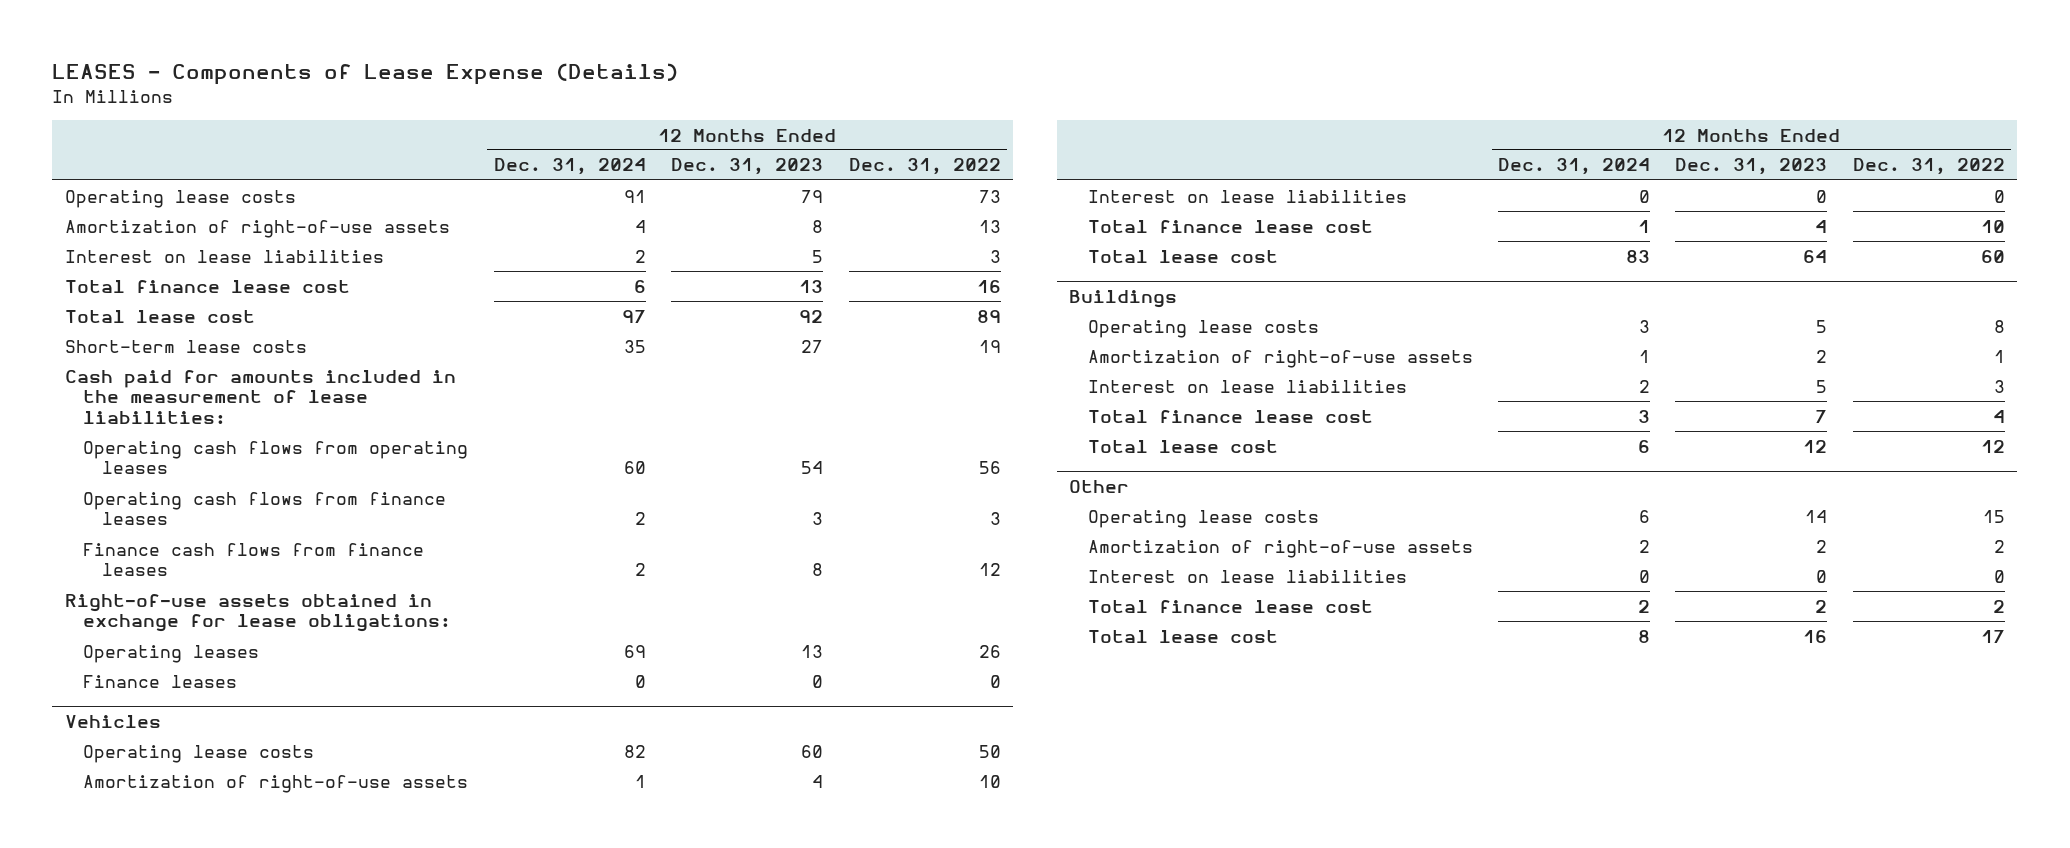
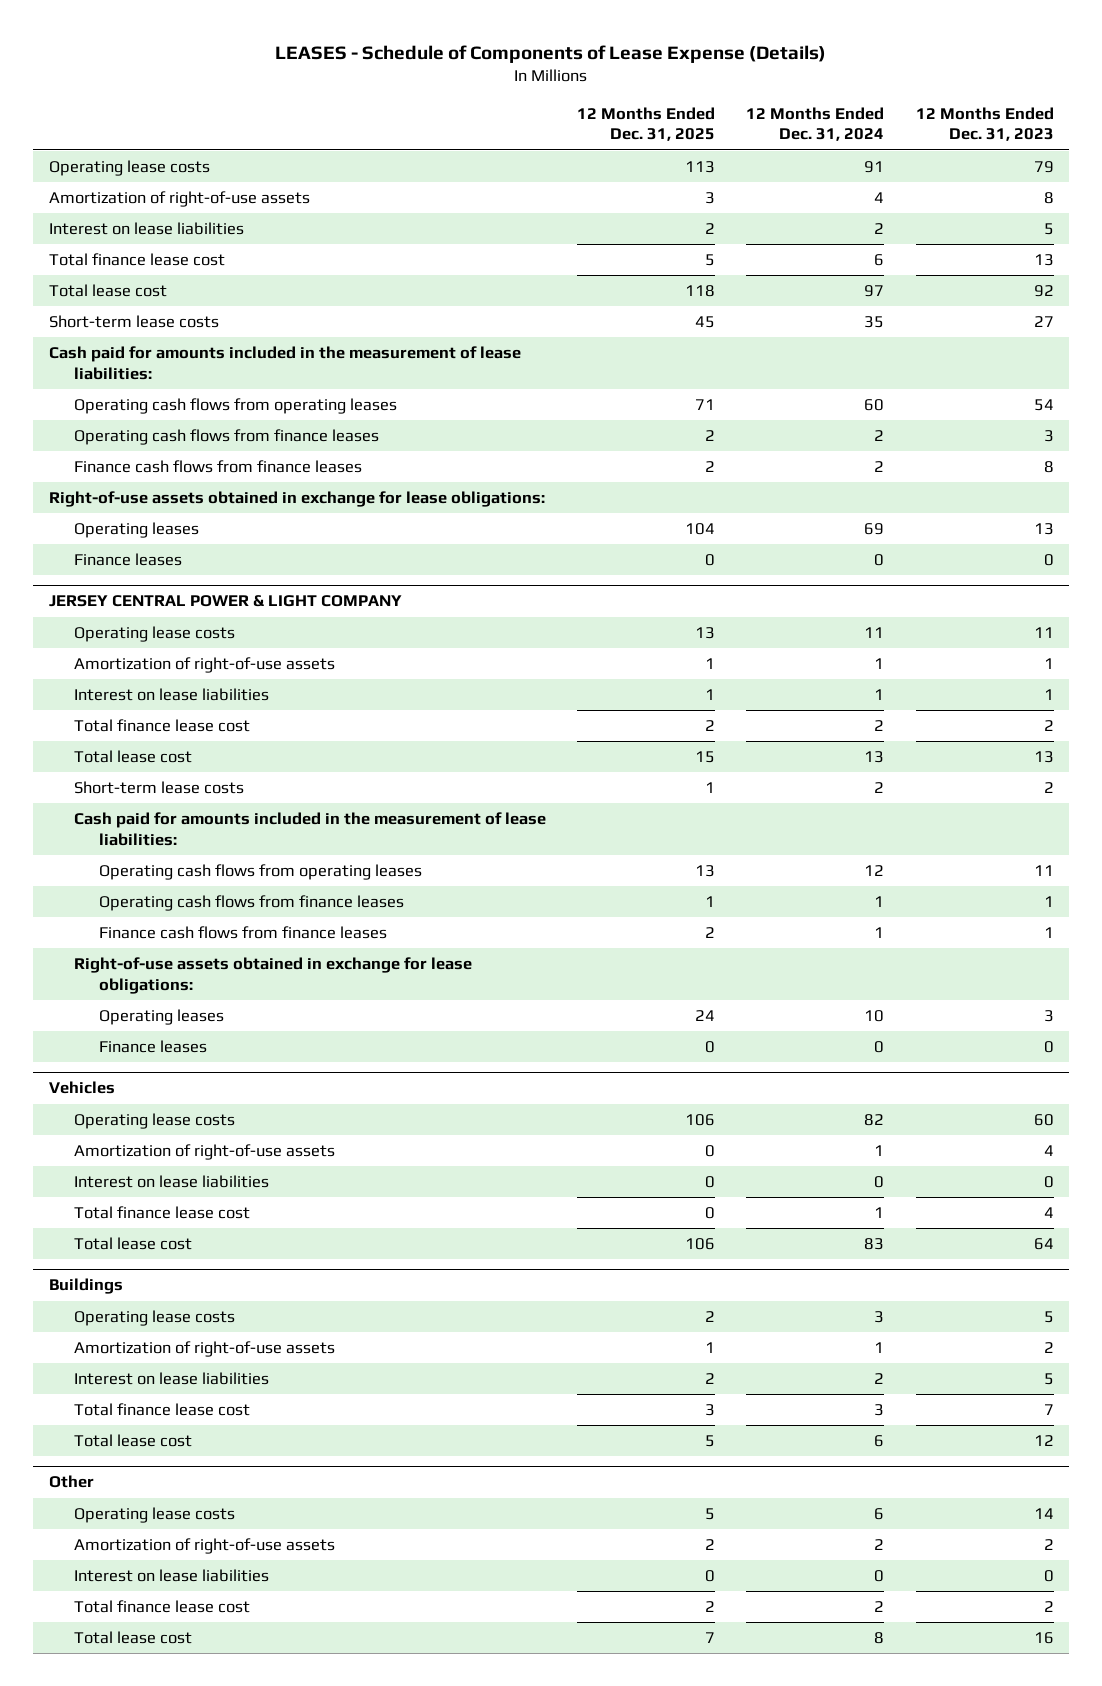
- LEASES - Components of Lease Expense (Details)
+ LEASES - Schedule of Components of Lease Expense (Details)
- | 12 Months Ended Dec. 31, 2024 | 12 Months Ended Dec. 31, 2023 | 12 Months Ended Dec. 31, 2022
+ | 12 Months Ended Dec. 31, 2025 | 12 Months Ended Dec. 31, 2024 | 12 Months Ended Dec. 31, 2023
+ JERSEY CENTRAL POWER & LIGHT COMPANY
+ Operating lease costs | 13 | 11 | 11
+ Amortization of right-of-use assets | 1 | 1 | 1
+ Interest on lease liabilities | 1 | 1 | 1
+ Total finance lease cost | 2 | 2 | 2
+ Total lease cost | 15 | 13 | 13
+ Short-term lease costs | 1 | 2 | 2
+ Cash paid for amounts included in the measurement of lease liabilities:
+ Operating cash flows from operating leases | 13 | 12 | 11
+ Operating cash flows from finance leases | 1 | 1 | 1
+ Finance cash flows from finance leases | 2 | 1 | 1
+ Right-of-use assets obtained in exchange for lease obligations:
+ Operating leases | 24 | 10 | 3
+ Finance leases | 0 | 0 | 0

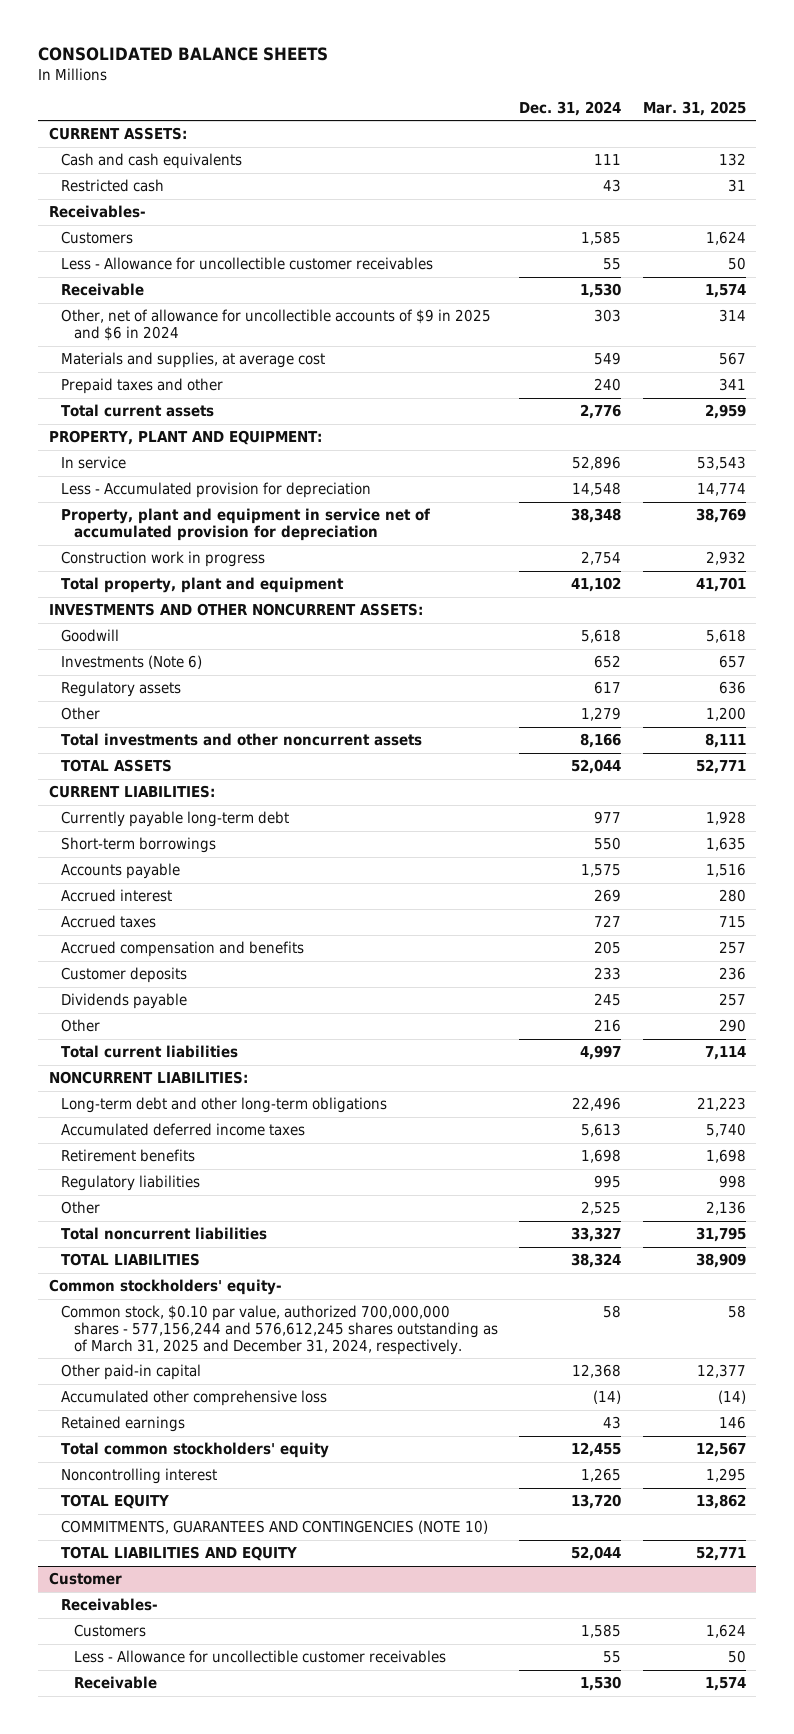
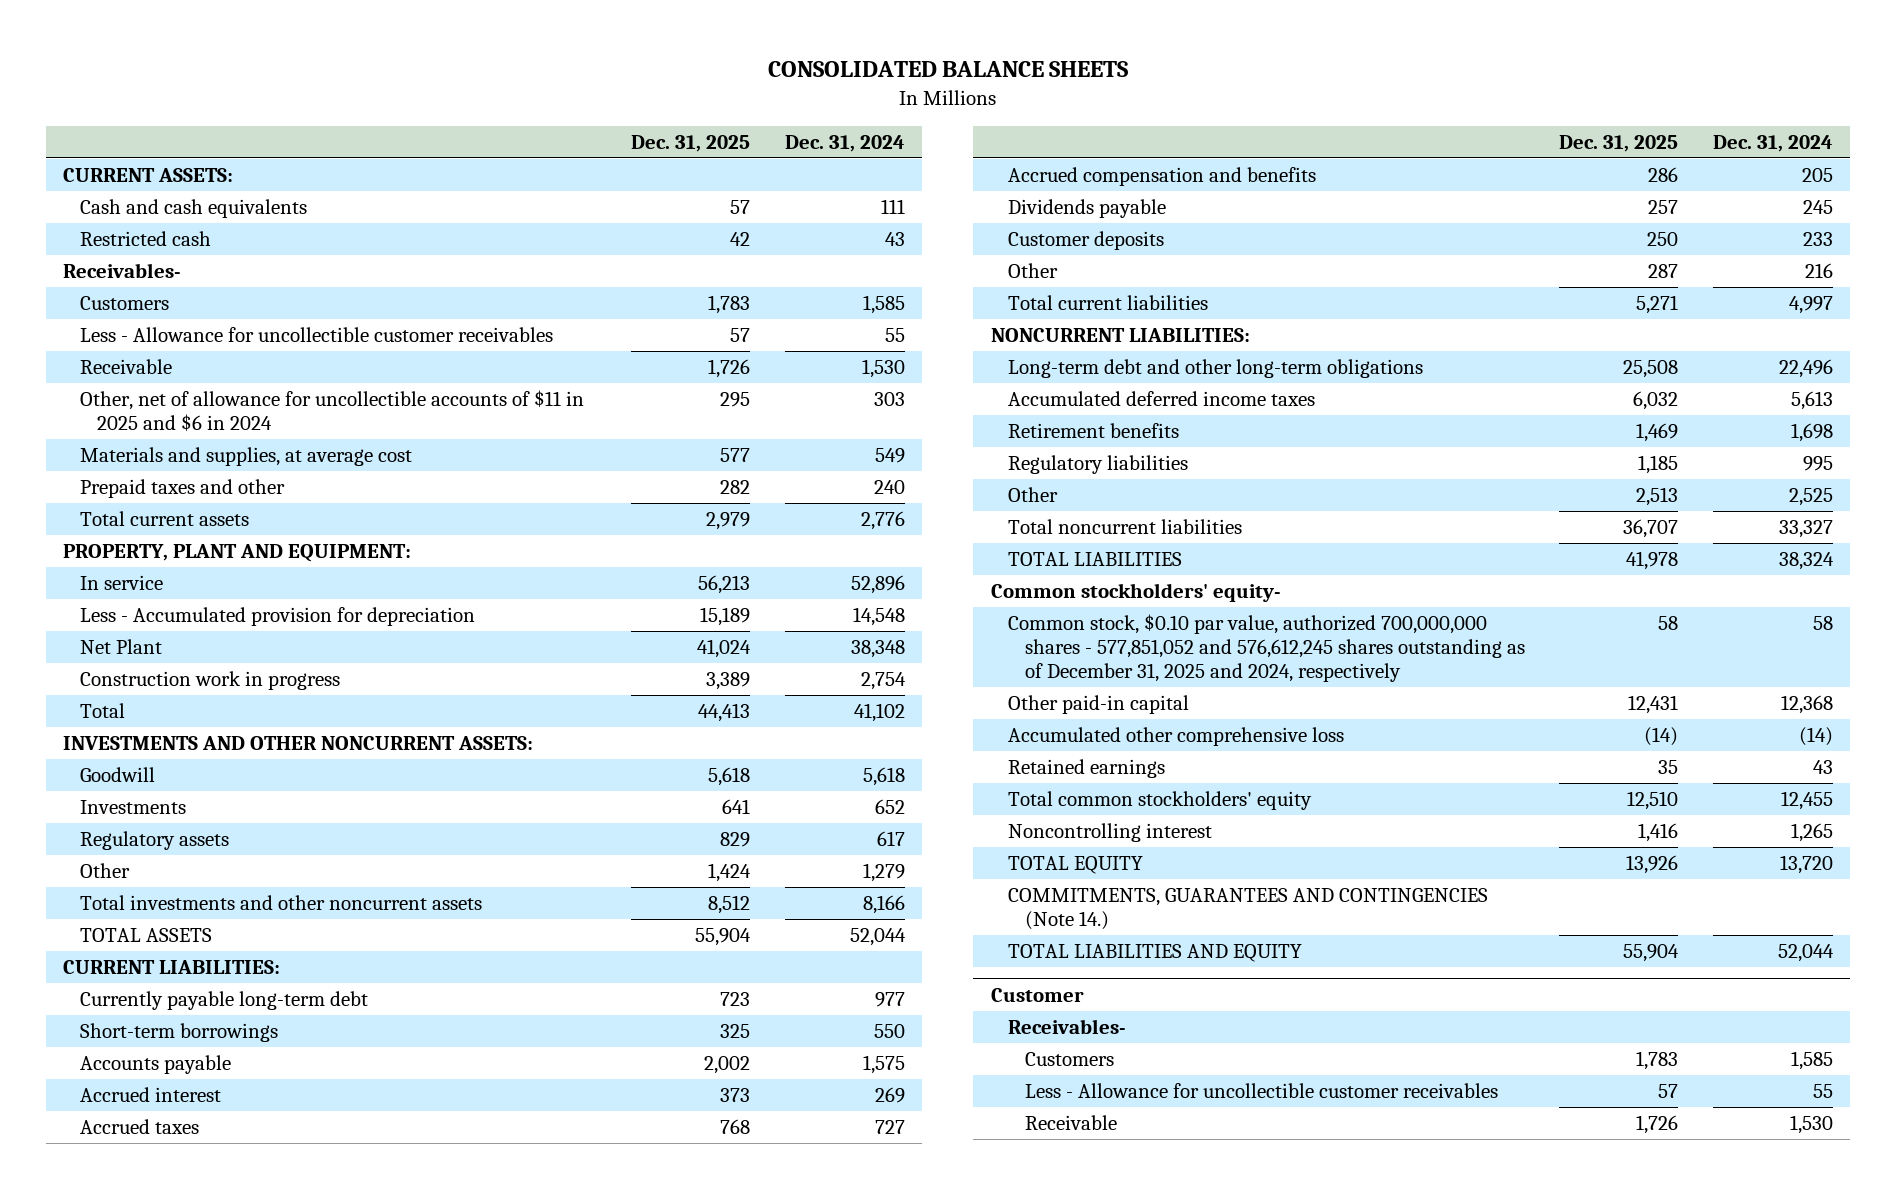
- | Dec. 31, 2024 | Mar. 31, 2025
+ | Dec. 31, 2025 | Dec. 31, 2024
- Other, net of allowance for uncollectible accounts of $9 in 2025 and $6 in 2024 | 303 | 314
+ Other, net of allowance for uncollectible accounts of $11 in 2025 and $6 in 2024 | 295 | 303
- Property, plant and equipment in service net of accumulated provision for depreciation | 38,348 | 38,769
+ Net Plant | 41,024 | 38,348
- Total property, plant and equipment | 41,102 | 41,701
+ Total | 44,413 | 41,102
- Investments (Note 6) | 652 | 657
+ Investments | 641 | 652
moved down: Customer deposits | 250 | 233
- Common stock, $0.10 par value, authorized 700,000,000 shares - 577,156,244 and 576,612,245 shares outstanding as of March 31, 2025 and December 31, 2024, respectively. | 58 | 58
+ Common stock, $0.10 par value, authorized 700,000,000 shares - 577,851,052 and 576,612,245 shares outstanding as of December 31, 2025 and 2024, respectively | 58 | 58
- COMMITMENTS, GUARANTEES AND CONTINGENCIES (NOTE 10)
+ COMMITMENTS, GUARANTEES AND CONTINGENCIES (Note 14.)

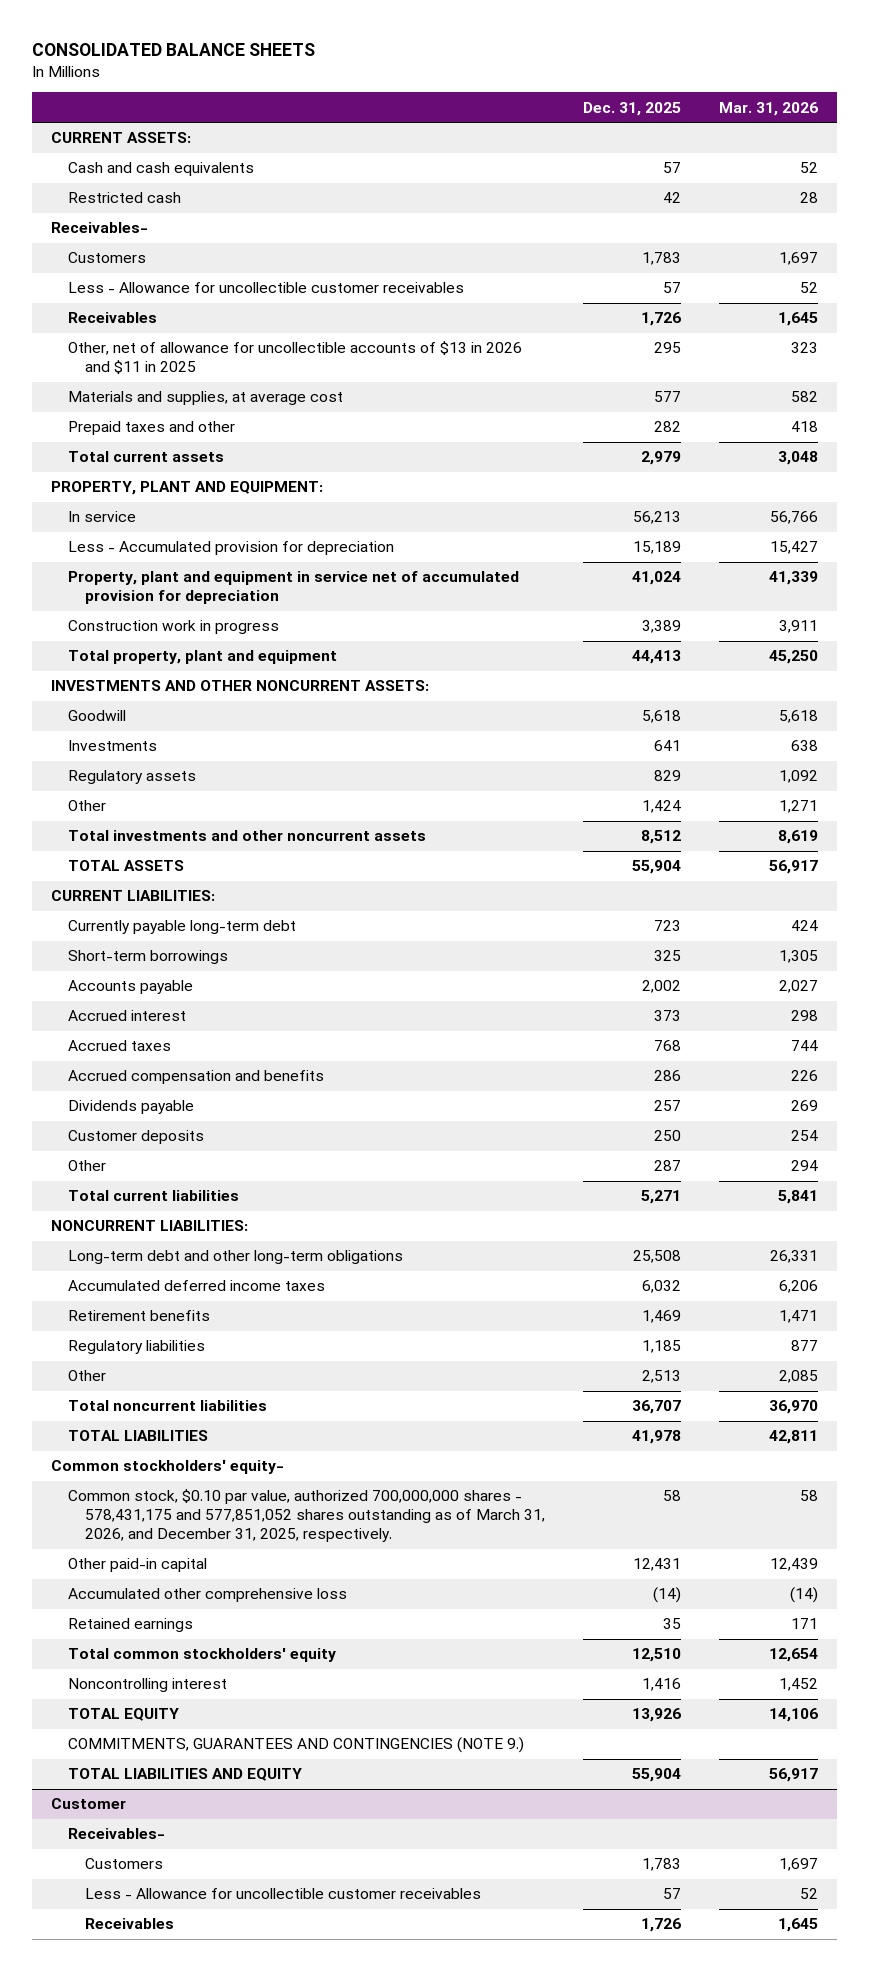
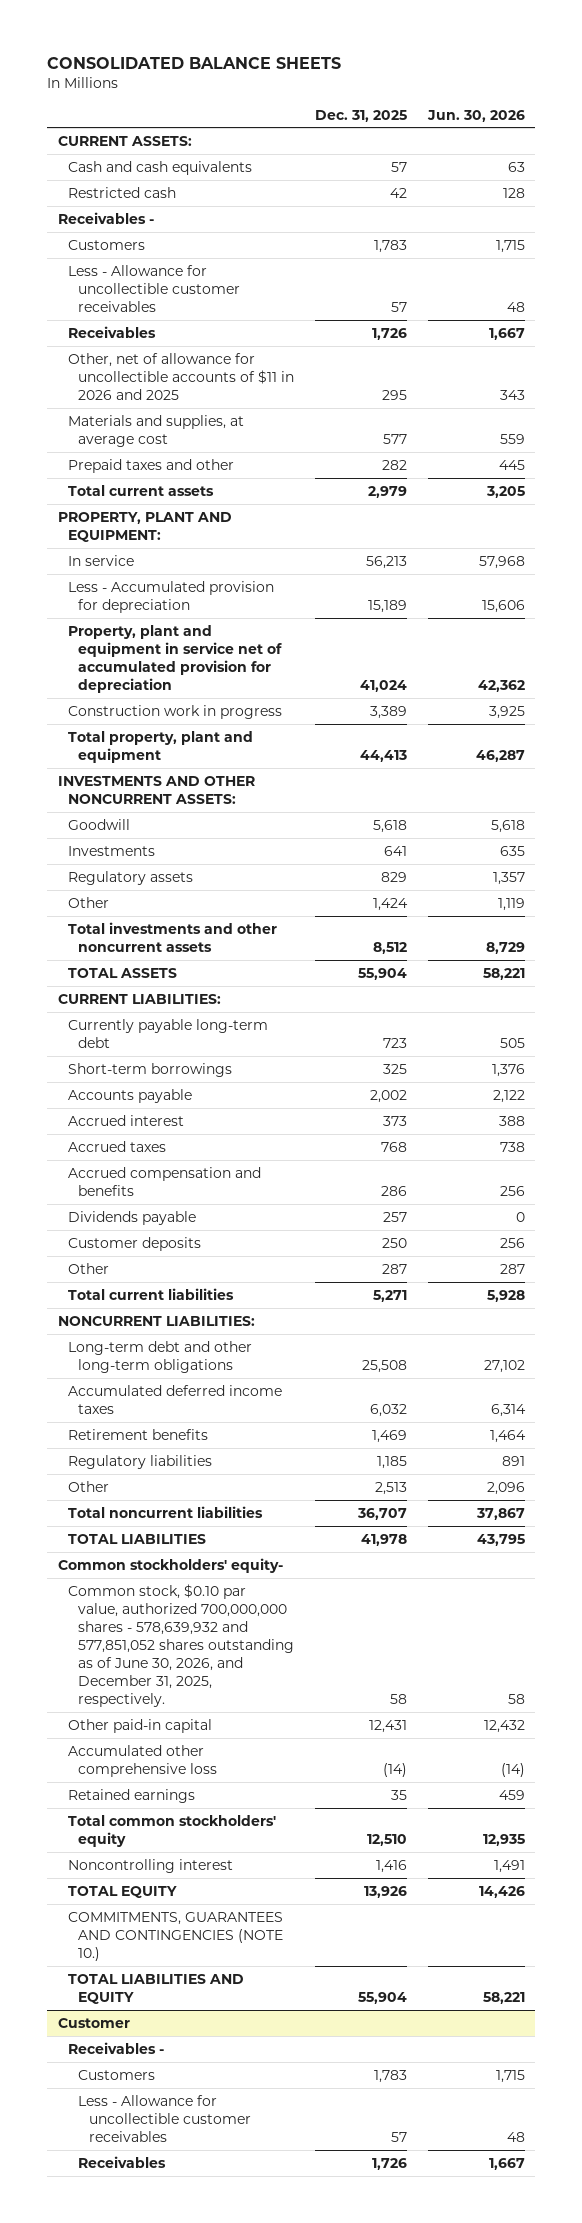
- | Dec. 31, 2025 | Mar. 31, 2026
+ | Dec. 31, 2025 | Jun. 30, 2026
- Receivables-
+ Receivables -
- Other, net of allowance for uncollectible accounts of $13 in 2026 and $11 in 2025 | 295 | 323
+ Other, net of allowance for uncollectible accounts of $11 in 2026 and 2025 | 295 | 343
- Common stock, $0.10 par value, authorized 700,000,000 shares - 578,431,175 and 577,851,052 shares outstanding as of March 31, 2026, and December 31, 2025, respectively. | 58 | 58
+ Common stock, $0.10 par value, authorized 700,000,000 shares - 578,639,932 and 577,851,052 shares outstanding as of June 30, 2026, and December 31, 2025, respectively. | 58 | 58
- COMMITMENTS, GUARANTEES AND CONTINGENCIES (NOTE 9.)
+ COMMITMENTS, GUARANTEES AND CONTINGENCIES (NOTE 10.)
@ Customer
- Receivables-
+ Receivables -

